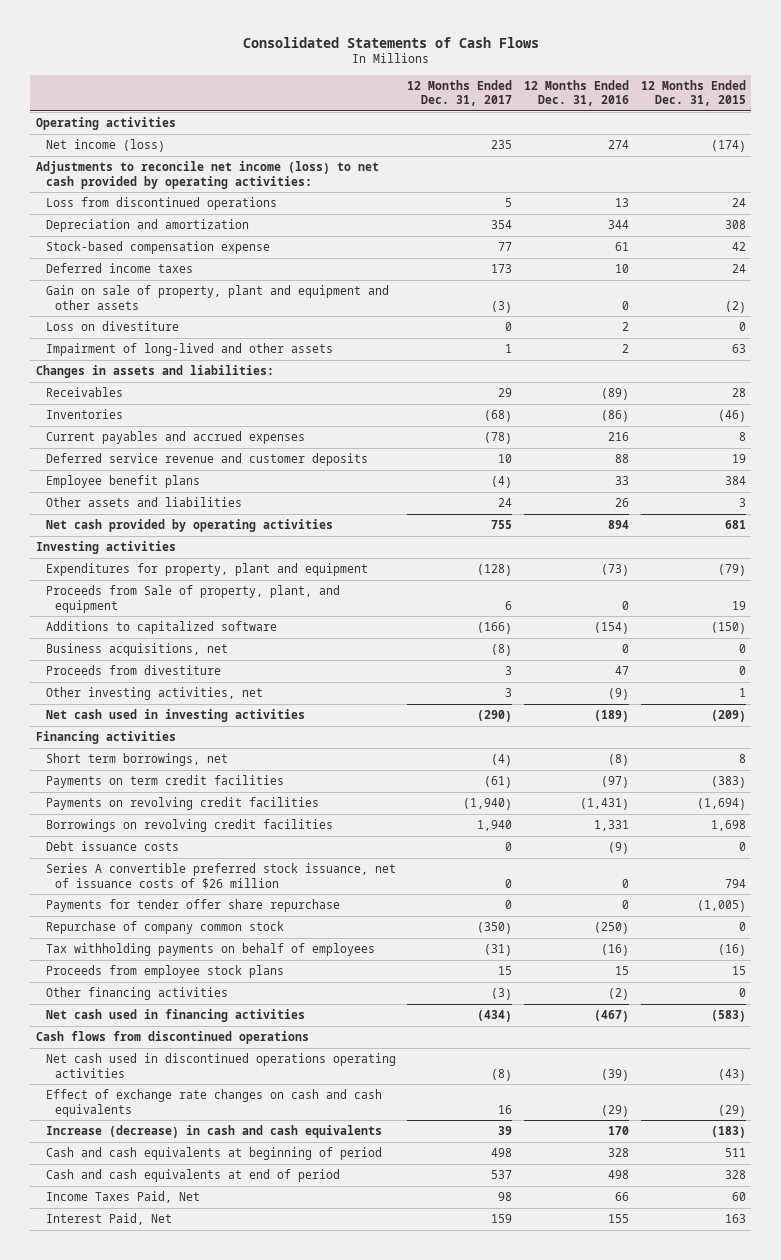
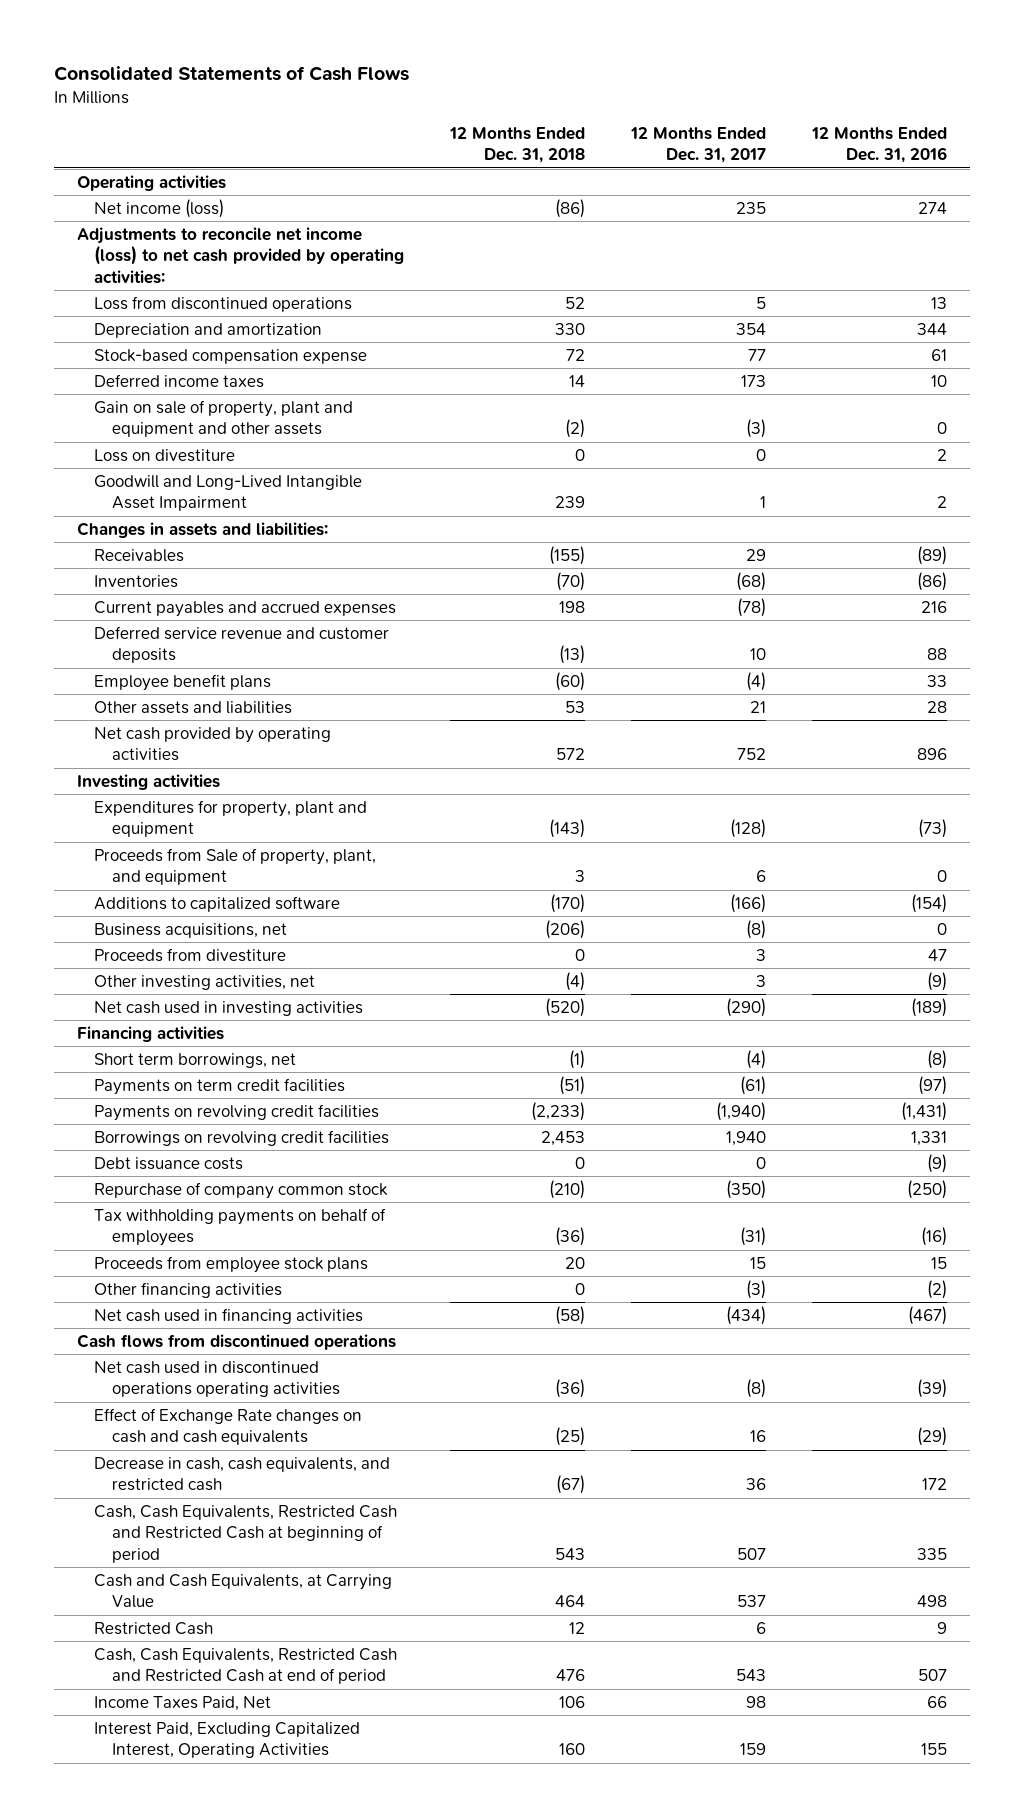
- | 12 Months Ended Dec. 31, 2017 | 12 Months Ended Dec. 31, 2016 | 12 Months Ended Dec. 31, 2015
+ | 12 Months Ended Dec. 31, 2018 | 12 Months Ended Dec. 31, 2017 | 12 Months Ended Dec. 31, 2016
- Impairment of long-lived and other assets | 1 | 2 | 63
+ Goodwill and Long-Lived Intangible Asset Impairment | 239 | 1 | 2
- Other assets and liabilities | 24 | 26 | 3
- Net cash provided by operating activities | 755 | 894 | 681
+ Other assets and liabilities | 53 | 21 | 28
+ Net cash provided by operating activities | 572 | 752 | 896
- Series A convertible preferred stock issuance, net of issuance costs of $26 million | 0 | 0 | 794
- Payments for tender offer share repurchase | 0 | 0 | (1,005)
- Effect of exchange rate changes on cash and cash equivalents | 16 | (29) | (29)
- Increase (decrease) in cash and cash equivalents | 39 | 170 | (183)
- Cash and cash equivalents at beginning of period | 498 | 328 | 511
- Cash and cash equivalents at end of period | 537 | 498 | 328
+ Effect of Exchange Rate changes on cash and cash equivalents | (25) | 16 | (29)
+ Decrease in cash, cash equivalents, and restricted cash | (67) | 36 | 172
+ Cash, Cash Equivalents, Restricted Cash and Restricted Cash at beginning of period | 543 | 507 | 335
+ Cash and Cash Equivalents, at Carrying Value | 464 | 537 | 498
+ Restricted Cash | 12 | 6 | 9
+ Cash, Cash Equivalents, Restricted Cash and Restricted Cash at end of period | 476 | 543 | 507
- Interest Paid, Net | 159 | 155 | 163
+ Interest Paid, Excluding Capitalized Interest, Operating Activities | 160 | 159 | 155

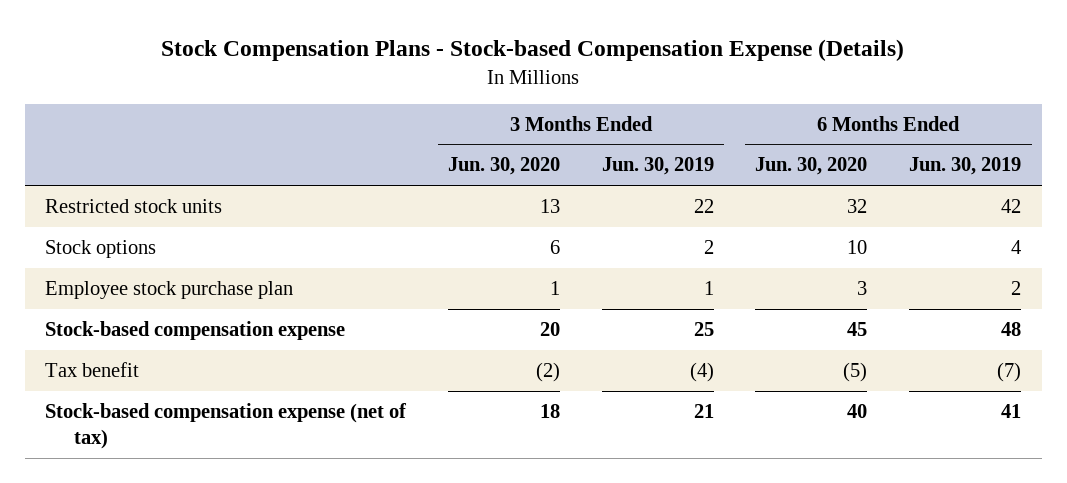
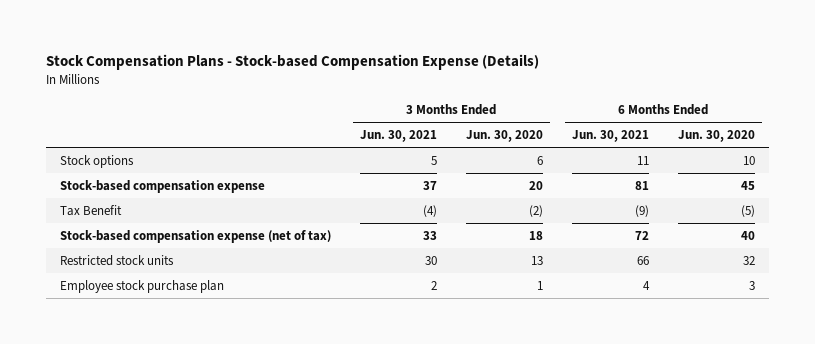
- | 3 Months Ended Jun. 30, 2020 | 3 Months Ended Jun. 30, 2019 | 6 Months Ended Jun. 30, 2020 | 6 Months Ended Jun. 30, 2019
+ | 3 Months Ended Jun. 30, 2021 | 3 Months Ended Jun. 30, 2020 | 6 Months Ended Jun. 30, 2021 | 6 Months Ended Jun. 30, 2020
- Tax benefit | (2) | (4) | (5) | (7)
+ Tax Benefit | (4) | (2) | (9) | (5)
moved down: Restricted stock units | 30 | 13 | 66 | 32
moved down: Employee stock purchase plan | 2 | 1 | 4 | 3

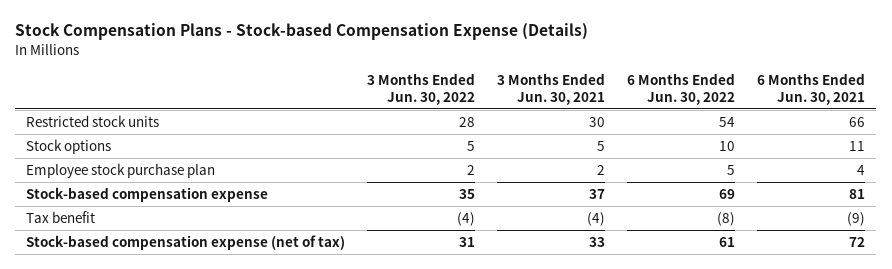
- | 3 Months Ended Jun. 30, 2021 | 3 Months Ended Jun. 30, 2020 | 6 Months Ended Jun. 30, 2021 | 6 Months Ended Jun. 30, 2020
+ | 3 Months Ended Jun. 30, 2022 | 3 Months Ended Jun. 30, 2021 | 6 Months Ended Jun. 30, 2022 | 6 Months Ended Jun. 30, 2021
moved up: Restricted stock units | 28 | 30 | 54 | 66
moved up: Employee stock purchase plan | 2 | 2 | 5 | 4
- Tax Benefit | (4) | (2) | (9) | (5)
+ Tax benefit | (4) | (4) | (8) | (9)

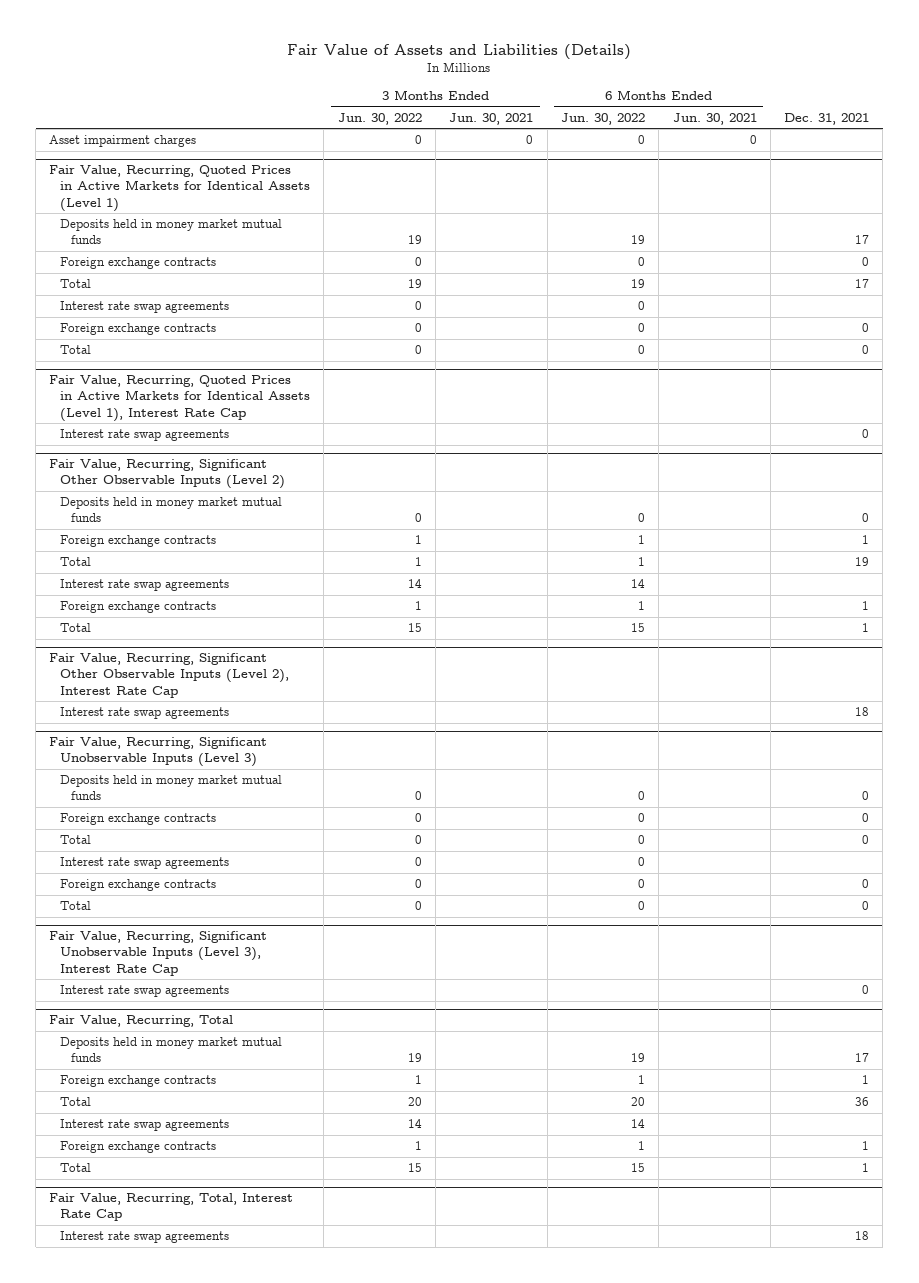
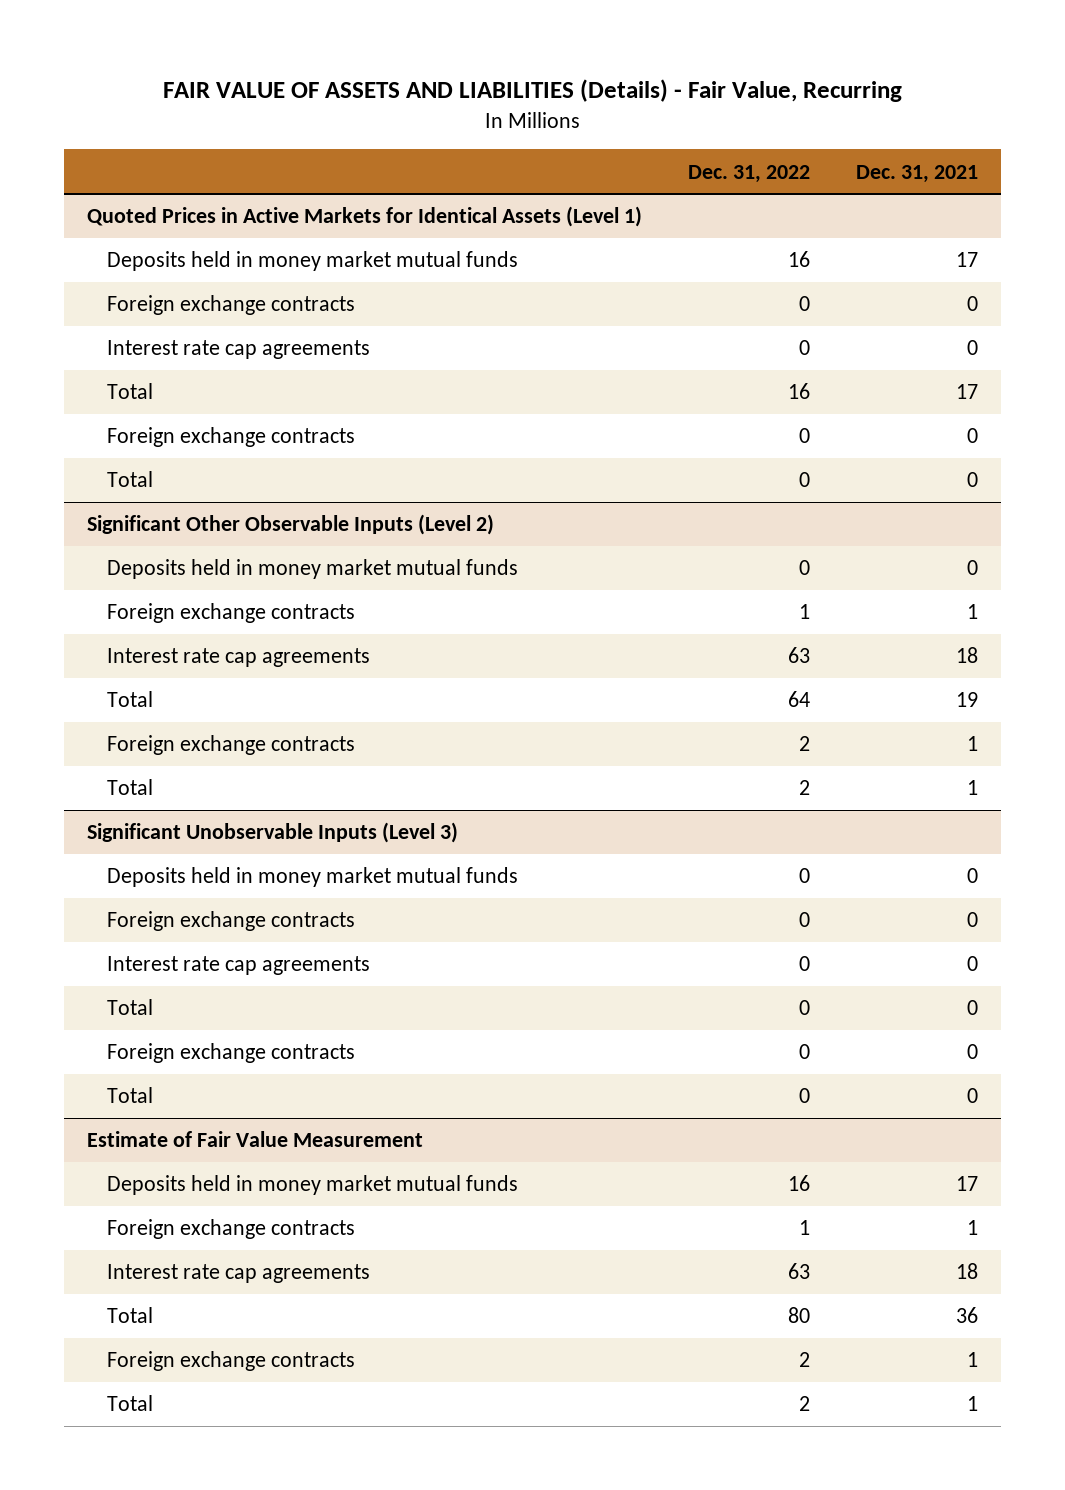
- Fair Value of Assets and Liabilities (Details)
+ FAIR VALUE OF ASSETS AND LIABILITIES (Details) - Fair Value, Recurring
- | 3 Months Ended Jun. 30, 2022 | 3 Months Ended Jun. 30, 2021 | 6 Months Ended Jun. 30, 2022 | 6 Months Ended Jun. 30, 2021 | Dec. 31, 2021
+ | Dec. 31, 2022 | Dec. 31, 2021
- Asset impairment charges | 0 | 0 | 0 | 0 |
- Fair Value, Recurring, Quoted Prices in Active Markets for Identical Assets (Level 1)
+ Quoted Prices in Active Markets for Identical Assets (Level 1)
+ Interest rate cap agreements | 0 | 0
- Interest rate swap agreements | 0 | | 0 | |
- Fair Value, Recurring, Quoted Prices in Active Markets for Identical Assets (Level 1), Interest Rate Cap
- Interest rate swap agreements | | | | | 0
- Fair Value, Recurring, Significant Other Observable Inputs (Level 2)
+ Significant Other Observable Inputs (Level 2)
+ Interest rate cap agreements | 63 | 18
- Interest rate swap agreements | 14 | | 14 | |
- Fair Value, Recurring, Significant Other Observable Inputs (Level 2), Interest Rate Cap
- Interest rate swap agreements | | | | | 18
- Fair Value, Recurring, Significant Unobservable Inputs (Level 3)
+ Significant Unobservable Inputs (Level 3)
+ Interest rate cap agreements | 0 | 0
- Interest rate swap agreements | 0 | | 0 | |
- Fair Value, Recurring, Significant Unobservable Inputs (Level 3), Interest Rate Cap
- Interest rate swap agreements | | | | | 0
- Fair Value, Recurring, Total
+ Estimate of Fair Value Measurement
+ Interest rate cap agreements | 63 | 18
- Interest rate swap agreements | 14 | | 14 | |
- Fair Value, Recurring, Total, Interest Rate Cap
- Interest rate swap agreements | | | | | 18

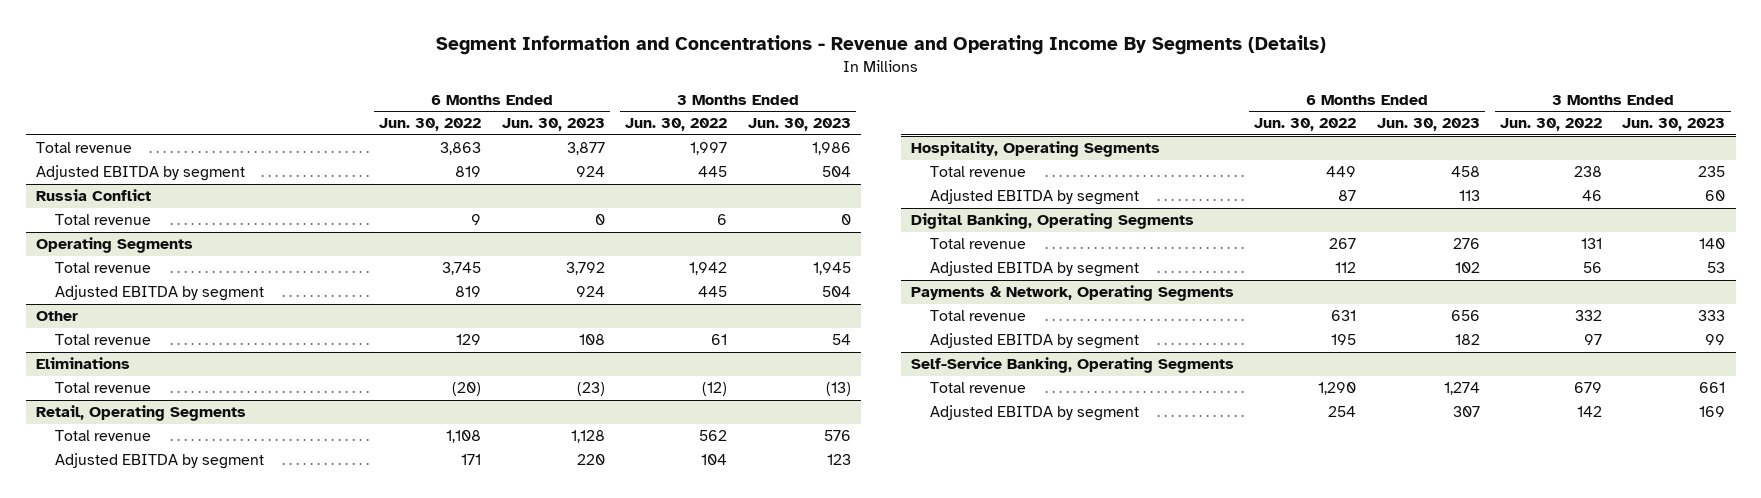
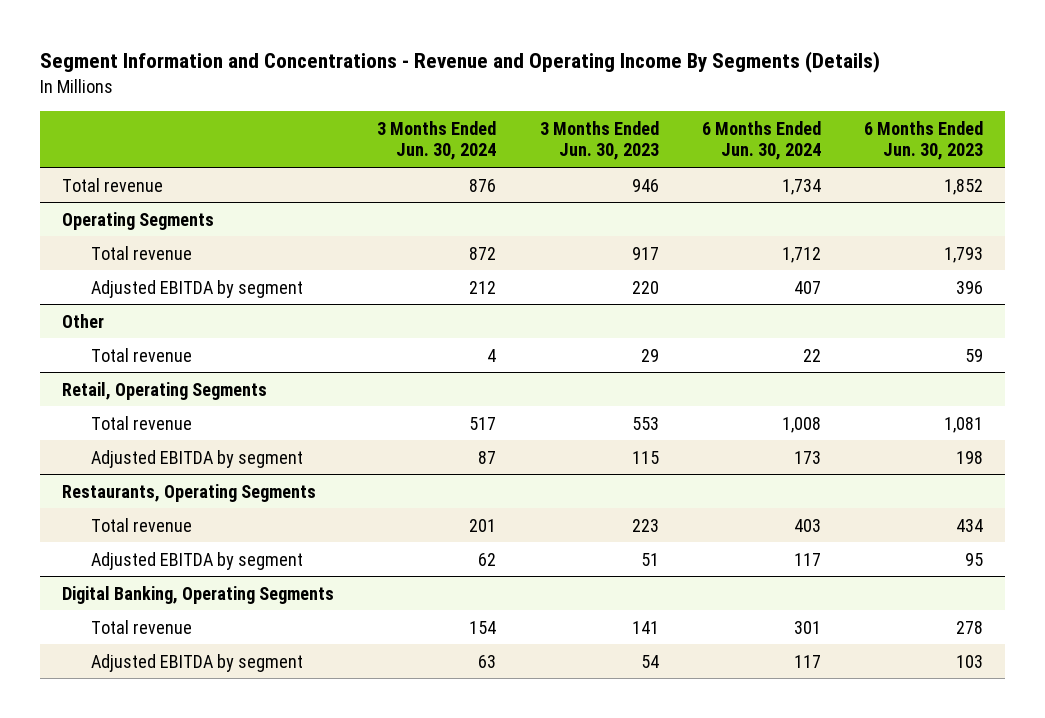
- | 6 Months Ended Jun. 30, 2022 | 6 Months Ended Jun. 30, 2023 | 3 Months Ended Jun. 30, 2022 | 3 Months Ended Jun. 30, 2023
+ | 3 Months Ended Jun. 30, 2024 | 3 Months Ended Jun. 30, 2023 | 6 Months Ended Jun. 30, 2024 | 6 Months Ended Jun. 30, 2023
- Total revenue | 3,863 | 3,877 | 1,997 | 1,986
- Adjusted EBITDA by segment | 819 | 924 | 445 | 504
- Russia Conflict
- Total revenue | 9 | 0 | 6 | 0
+ Total revenue | 876 | 946 | 1,734 | 1,852
@ Operating Segments
- Total revenue | 3,745 | 3,792 | 1,942 | 1,945
- Adjusted EBITDA by segment | 819 | 924 | 445 | 504
+ Total revenue | 872 | 917 | 1,712 | 1,793
+ Adjusted EBITDA by segment | 212 | 220 | 407 | 396
@ Other
- Total revenue | 129 | 108 | 61 | 54
- Eliminations
- Total revenue | (20) | (23) | (12) | (13)
@ Other
+ Total revenue | 4 | 29 | 22 | 59
@ Retail, Operating Segments
- Total revenue | 1,108 | 1,128 | 562 | 576
- Adjusted EBITDA by segment | 171 | 220 | 104 | 123
- Hospitality, Operating Segments
- Total revenue | 449 | 458 | 238 | 235
- Adjusted EBITDA by segment | 87 | 113 | 46 | 60
@ Retail, Operating Segments
+ Total revenue | 517 | 553 | 1,008 | 1,081
+ Adjusted EBITDA by segment | 87 | 115 | 173 | 198
+ Restaurants, Operating Segments
+ Total revenue | 201 | 223 | 403 | 434
+ Adjusted EBITDA by segment | 62 | 51 | 117 | 95
@ Digital Banking, Operating Segments
- Total revenue | 267 | 276 | 131 | 140
- Adjusted EBITDA by segment | 112 | 102 | 56 | 53
- Payments & Network, Operating Segments
- Total revenue | 631 | 656 | 332 | 333
- Adjusted EBITDA by segment | 195 | 182 | 97 | 99
- Self-Service Banking, Operating Segments
- Total revenue | 1,290 | 1,274 | 679 | 661
- Adjusted EBITDA by segment | 254 | 307 | 142 | 169
@ Digital Banking, Operating Segments
+ Total revenue | 154 | 141 | 301 | 278
+ Adjusted EBITDA by segment | 63 | 54 | 117 | 103

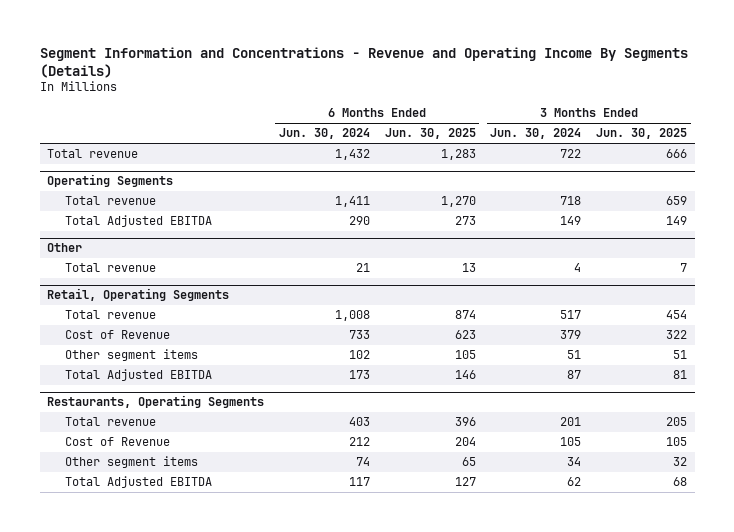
- | 3 Months Ended Jun. 30, 2024 | 3 Months Ended Jun. 30, 2023 | 6 Months Ended Jun. 30, 2024 | 6 Months Ended Jun. 30, 2023
+ | 6 Months Ended Jun. 30, 2024 | 6 Months Ended Jun. 30, 2025 | 3 Months Ended Jun. 30, 2024 | 3 Months Ended Jun. 30, 2025
- Total revenue | 876 | 946 | 1,734 | 1,852
+ Total revenue | 1,432 | 1,283 | 722 | 666
@ Operating Segments
- Total revenue | 872 | 917 | 1,712 | 1,793
- Adjusted EBITDA by segment | 212 | 220 | 407 | 396
+ Total revenue | 1,411 | 1,270 | 718 | 659
+ Total Adjusted EBITDA | 290 | 273 | 149 | 149
@ Other
- Total revenue | 4 | 29 | 22 | 59
+ Total revenue | 21 | 13 | 4 | 7
@ Retail, Operating Segments
- Adjusted EBITDA by segment | 87 | 115 | 173 | 198
+ Cost of Revenue | 733 | 623 | 379 | 322
+ Other segment items | 102 | 105 | 51 | 51
+ Total Adjusted EBITDA | 173 | 146 | 87 | 81
@ Restaurants, Operating Segments
- Adjusted EBITDA by segment | 62 | 51 | 117 | 95
- Digital Banking, Operating Segments
- Total revenue | 154 | 141 | 301 | 278
- Adjusted EBITDA by segment | 63 | 54 | 117 | 103
@ Restaurants, Operating Segments
+ Cost of Revenue | 212 | 204 | 105 | 105
+ Other segment items | 74 | 65 | 34 | 32
+ Total Adjusted EBITDA | 117 | 127 | 62 | 68

